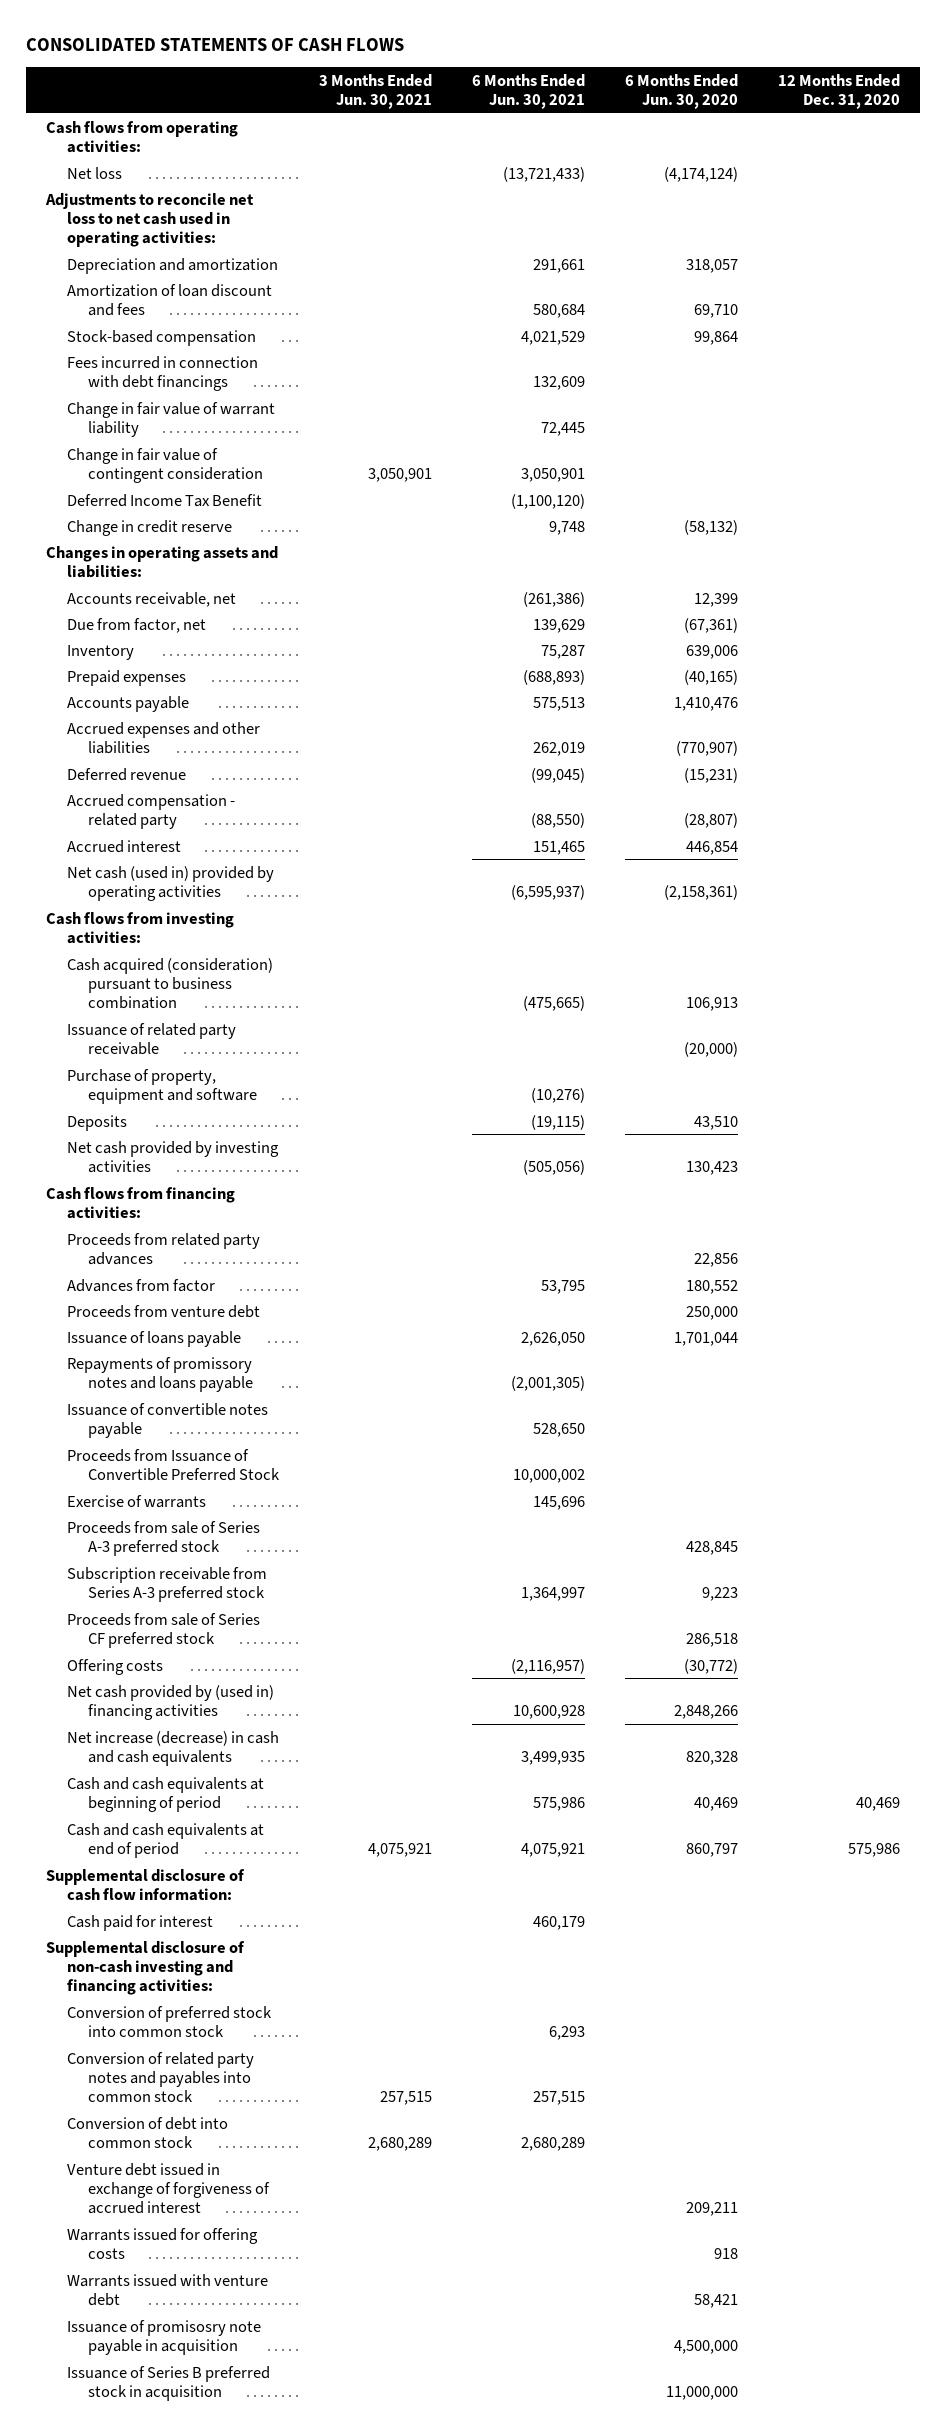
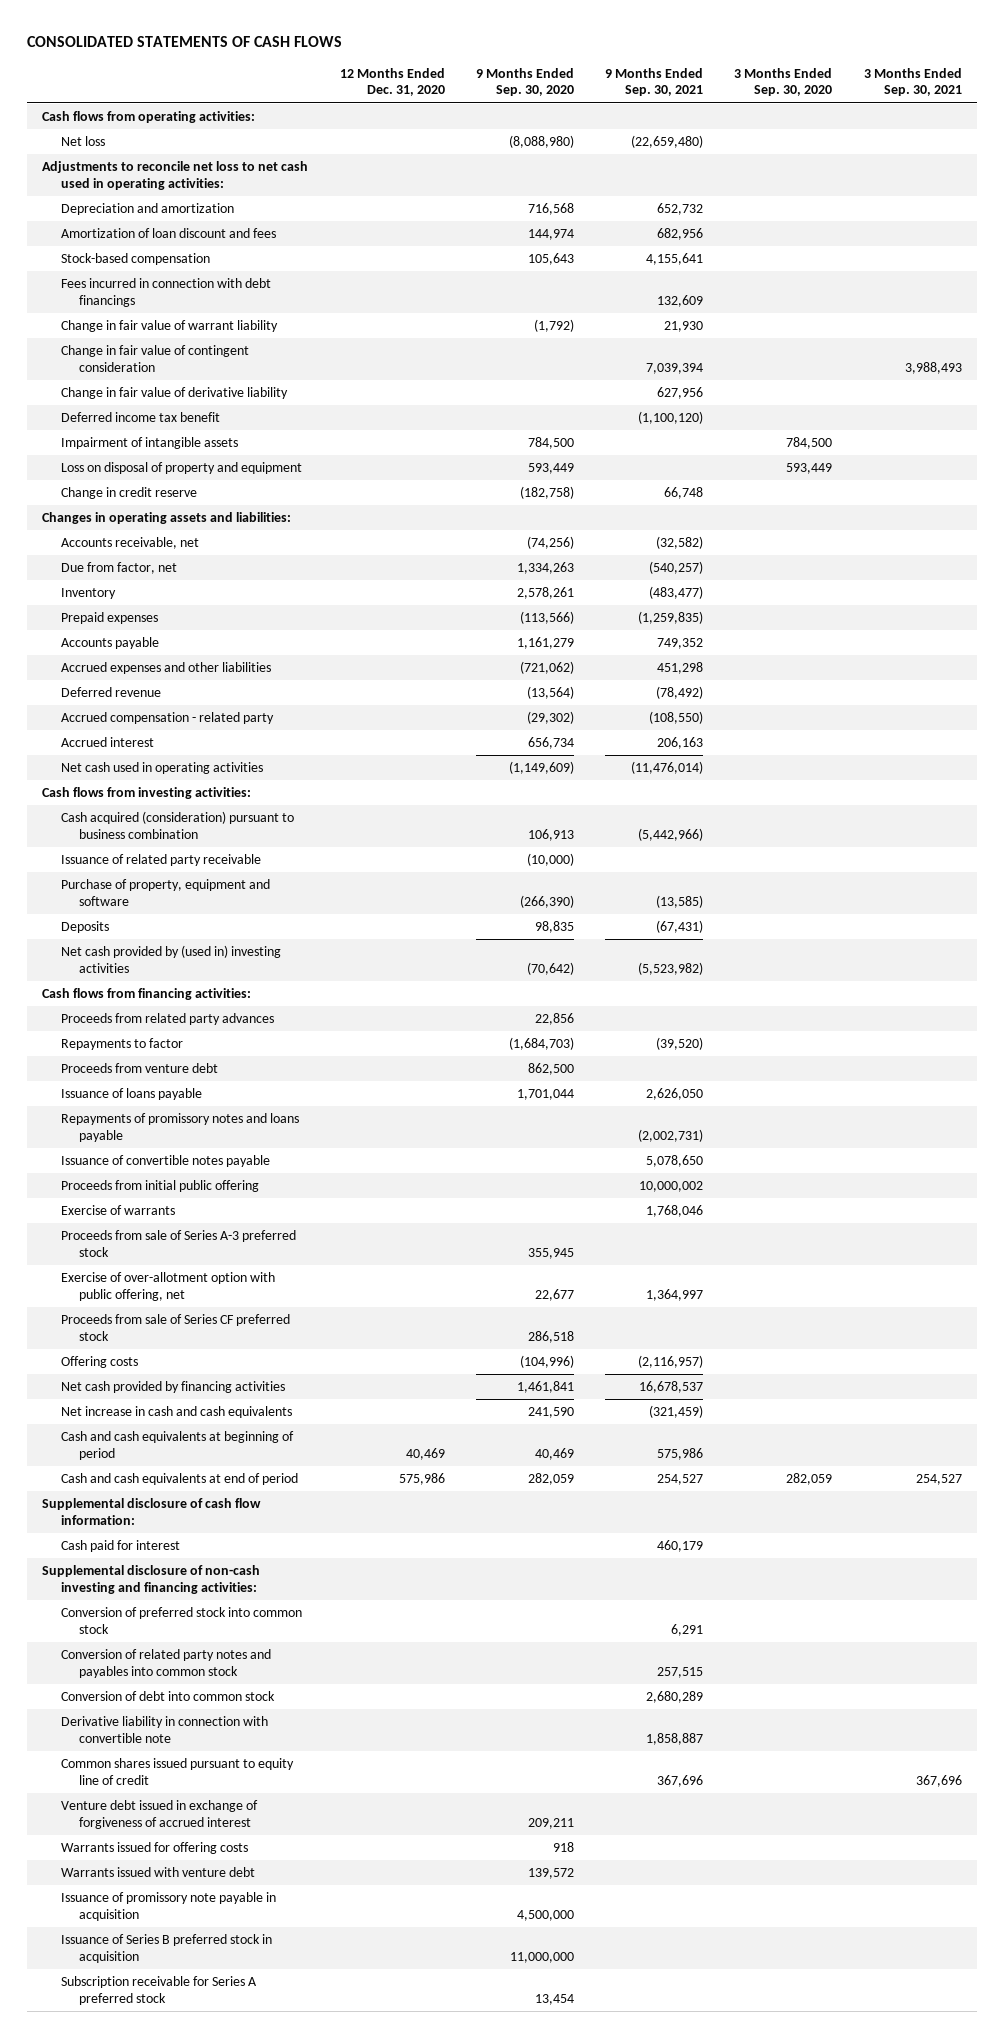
- | 3 Months Ended Jun. 30, 2021 | 6 Months Ended Jun. 30, 2021 | 6 Months Ended Jun. 30, 2020 | 12 Months Ended Dec. 31, 2020
+ | 12 Months Ended Dec. 31, 2020 | 9 Months Ended Sep. 30, 2020 | 9 Months Ended Sep. 30, 2021 | 3 Months Ended Sep. 30, 2020 | 3 Months Ended Sep. 30, 2021
- Deferred Income Tax Benefit | | (1,100,120) | |
+ Change in fair value of derivative liability | | | 627,956 | |
+ Deferred income tax benefit | | | (1,100,120) | |
+ Impairment of intangible assets | | 784,500 | | 784,500 |
+ Loss on disposal of property and equipment | | 593,449 | | 593,449 |
- Net cash (used in) provided by operating activities | | (6,595,937) | (2,158,361) |
+ Net cash used in operating activities | | (1,149,609) | (11,476,014) | |
- Net cash provided by investing activities | | (505,056) | 130,423 |
+ Net cash provided by (used in) investing activities | | (70,642) | (5,523,982) | |
- Advances from factor | | 53,795 | 180,552 |
+ Repayments to factor | | (1,684,703) | (39,520) | |
- Proceeds from Issuance of Convertible Preferred Stock | | 10,000,002 | |
+ Proceeds from initial public offering | | | 10,000,002 | |
- Subscription receivable from Series A-3 preferred stock | | 1,364,997 | 9,223 |
+ Exercise of over-allotment option with public offering, net | | 22,677 | 1,364,997 | |
- Net cash provided by (used in) financing activities | | 10,600,928 | 2,848,266 |
- Net increase (decrease) in cash and cash equivalents | | 3,499,935 | 820,328 |
+ Net cash provided by financing activities | | 1,461,841 | 16,678,537 | |
+ Net increase in cash and cash equivalents | | 241,590 | (321,459) | |
+ Derivative liability in connection with convertible note | | | 1,858,887 | |
+ Common shares issued pursuant to equity line of credit | | | 367,696 | | 367,696
- Issuance of promisosry note payable in acquisition | | | 4,500,000 |
+ Issuance of promissory note payable in acquisition | | 4,500,000 | | |
+ Subscription receivable for Series A preferred stock | | 13,454 | | |

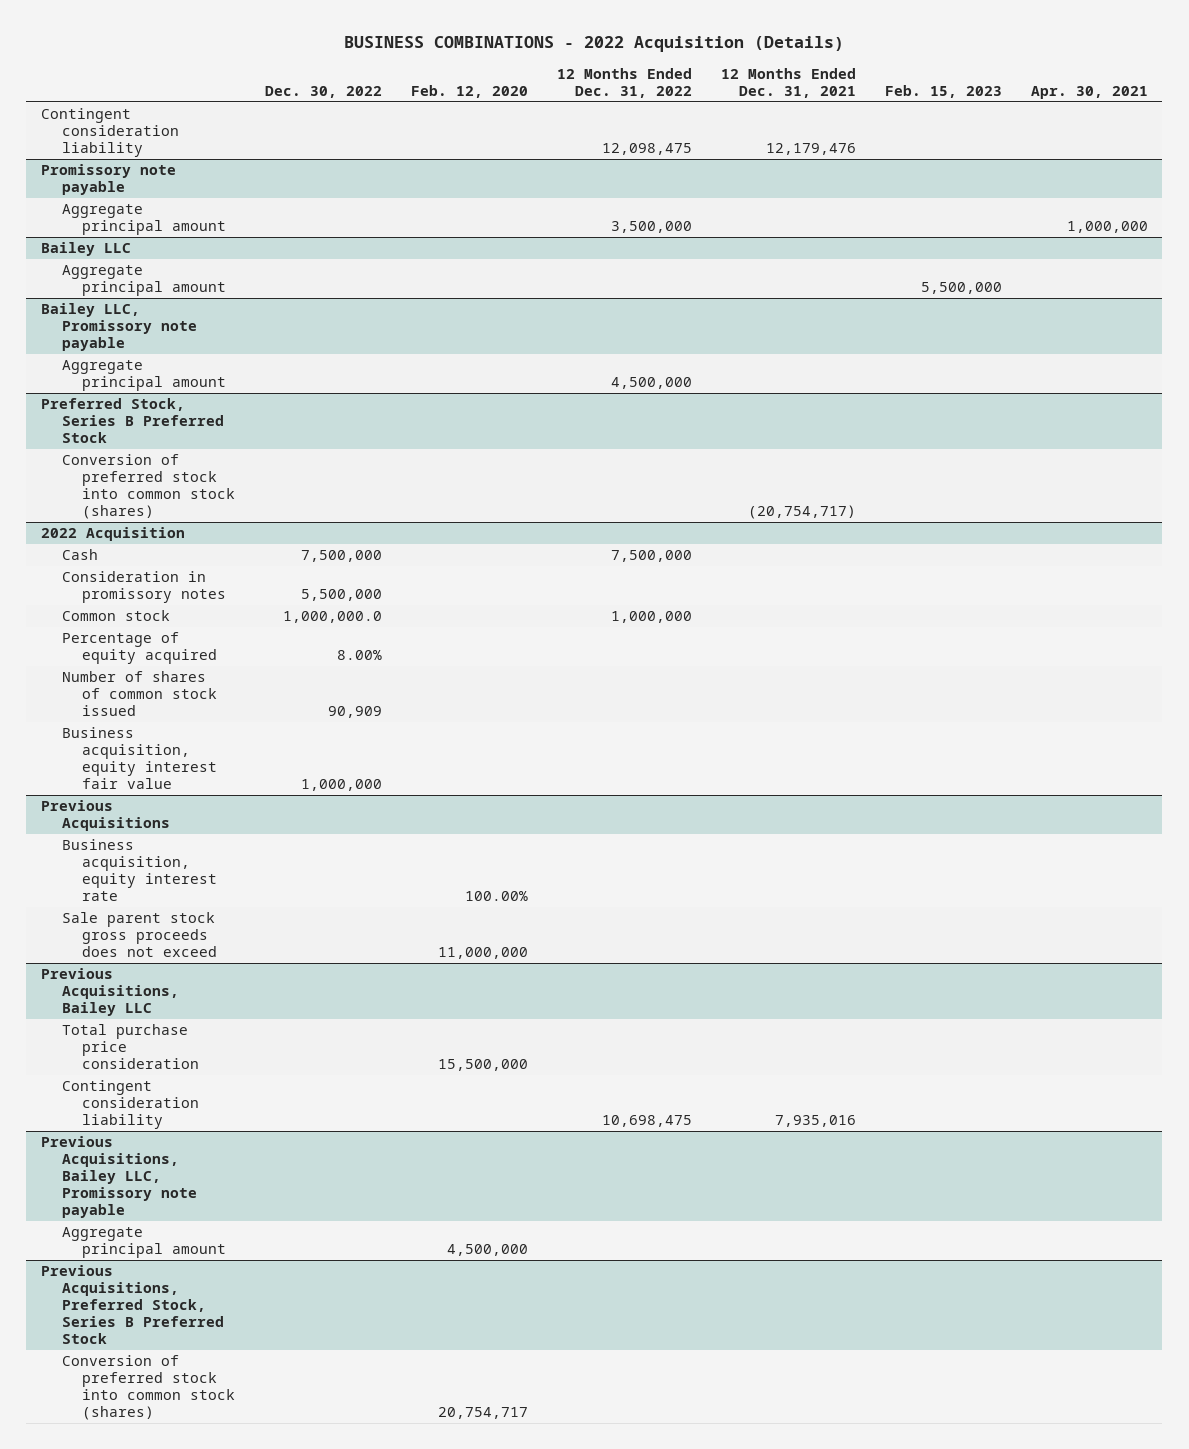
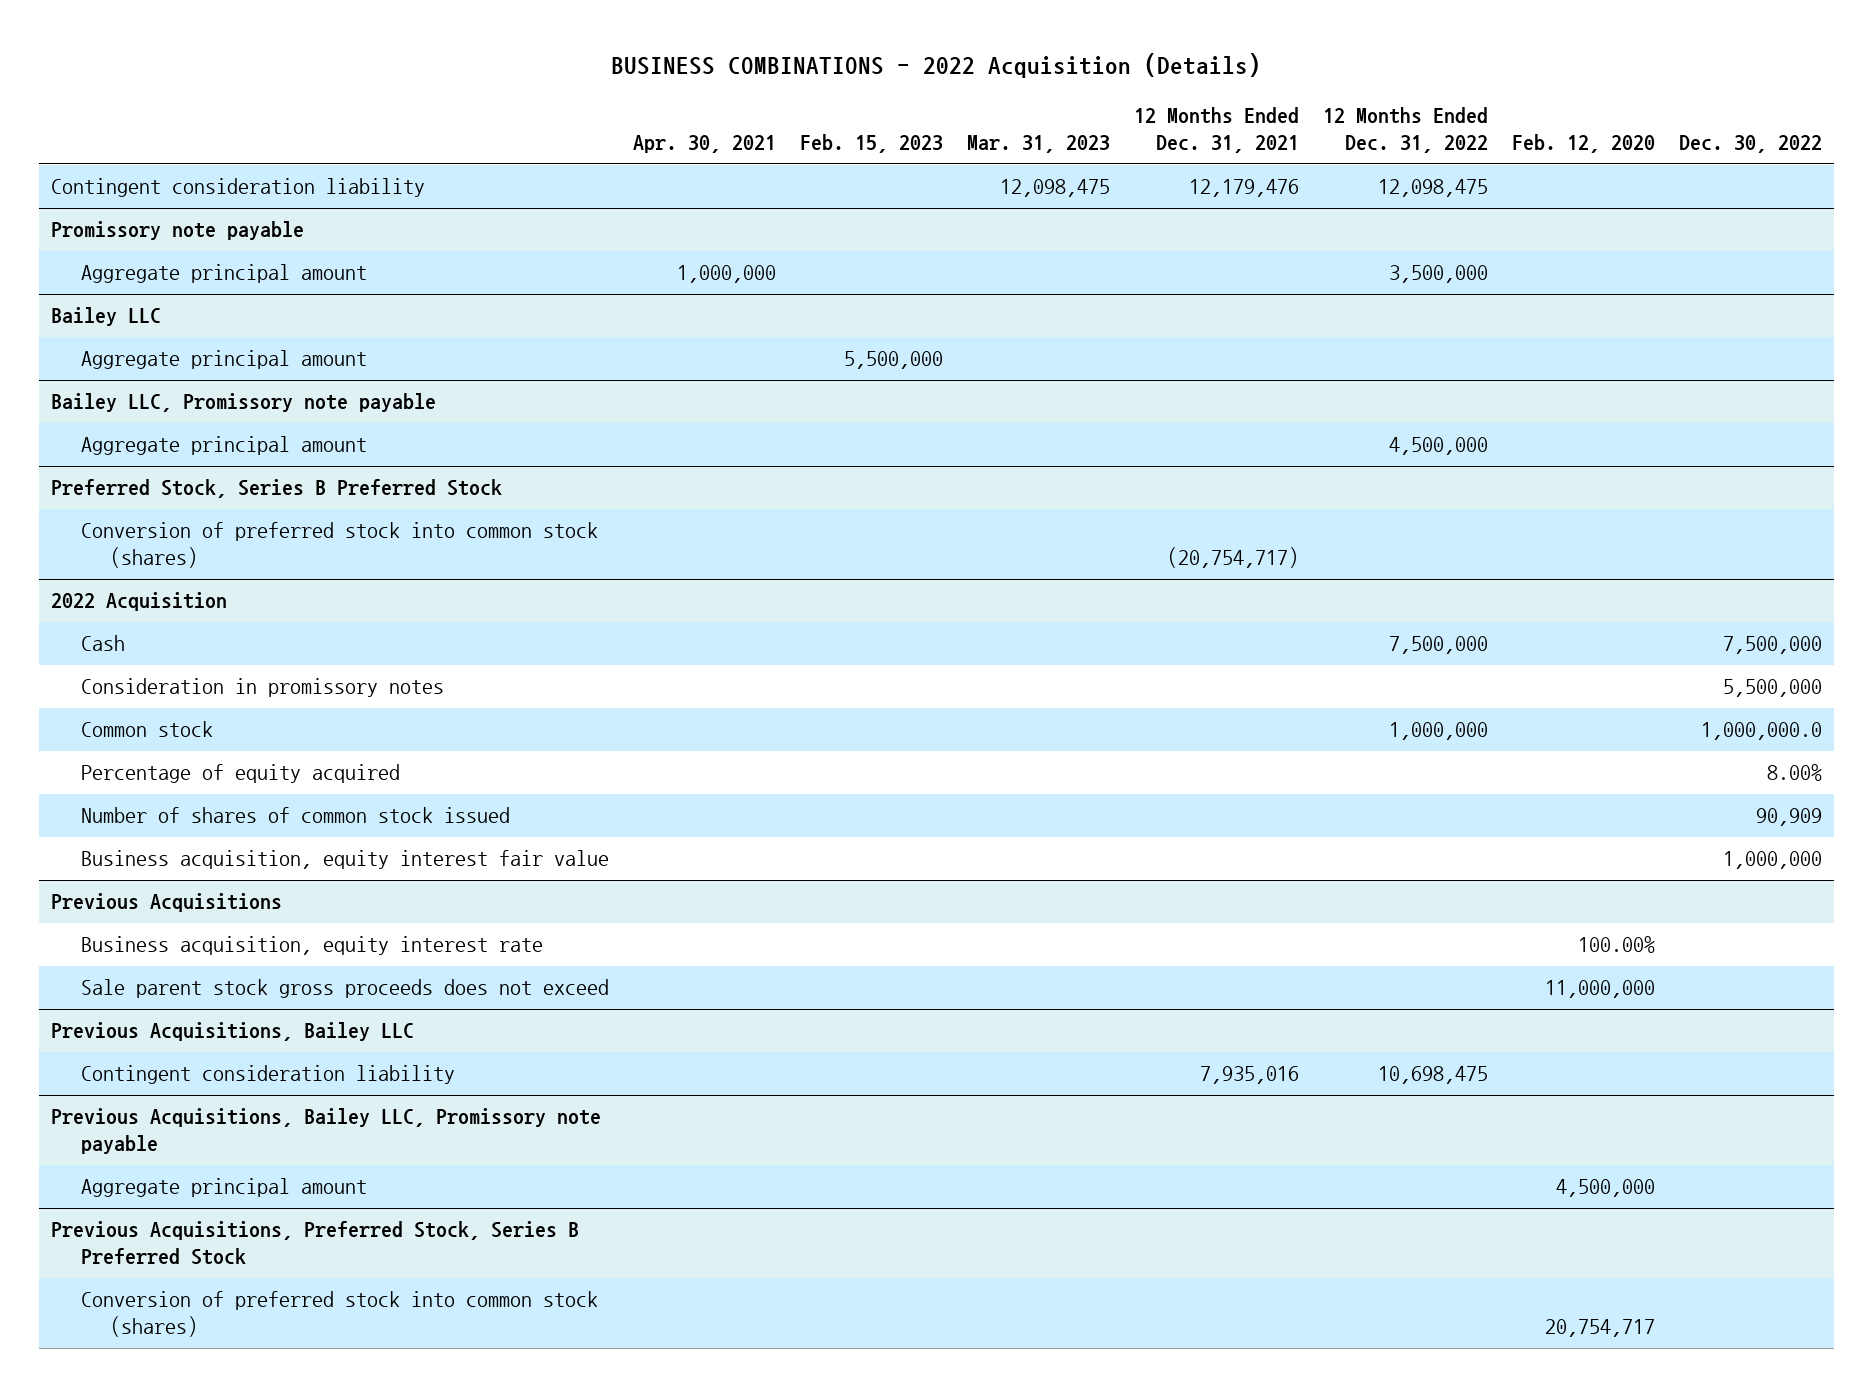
- | Dec. 30, 2022 | Feb. 12, 2020 | 12 Months Ended Dec. 31, 2022 | 12 Months Ended Dec. 31, 2021 | Feb. 15, 2023 | Apr. 30, 2021
+ | Apr. 30, 2021 | Feb. 15, 2023 | Mar. 31, 2023 | 12 Months Ended Dec. 31, 2021 | 12 Months Ended Dec. 31, 2022 | Feb. 12, 2020 | Dec. 30, 2022
@ Previous Acquisitions, Bailey LLC
- Total purchase price consideration | | 15,500,000 | | | |

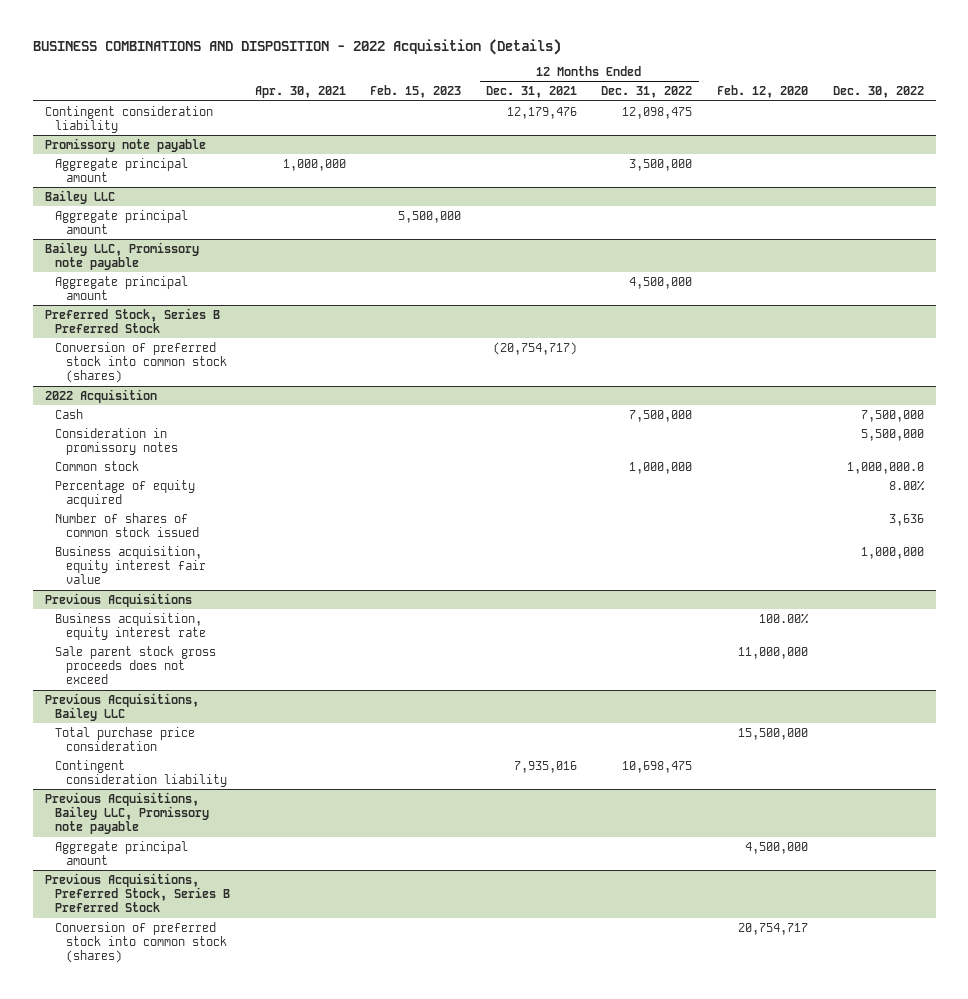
- BUSINESS COMBINATIONS - 2022 Acquisition (Details)
+ BUSINESS COMBINATIONS AND DISPOSITION - 2022 Acquisition (Details)
- | Apr. 30, 2021 | Feb. 15, 2023 | Mar. 31, 2023 | 12 Months Ended Dec. 31, 2021 | 12 Months Ended Dec. 31, 2022 | Feb. 12, 2020 | Dec. 30, 2022
+ | Apr. 30, 2021 | Feb. 15, 2023 | 12 Months Ended Dec. 31, 2021 | 12 Months Ended Dec. 31, 2022 | Feb. 12, 2020 | Dec. 30, 2022
@ 2022 Acquisition
- Number of shares of common stock issued | | | | | | | 90,909
+ Number of shares of common stock issued | | | | | | 3,636
@ Previous Acquisitions, Bailey LLC
+ Total purchase price consideration | | | | | 15,500,000 |

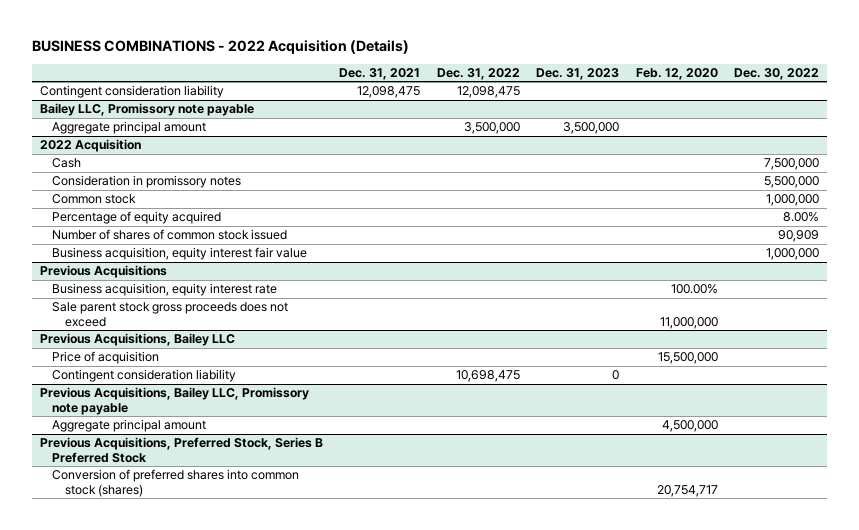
- BUSINESS COMBINATIONS AND DISPOSITION - 2022 Acquisition (Details)
+ BUSINESS COMBINATIONS - 2022 Acquisition (Details)
- | Apr. 30, 2021 | Feb. 15, 2023 | 12 Months Ended Dec. 31, 2021 | 12 Months Ended Dec. 31, 2022 | Feb. 12, 2020 | Dec. 30, 2022
+ | Dec. 31, 2021 | Dec. 31, 2022 | Dec. 31, 2023 | Feb. 12, 2020 | Dec. 30, 2022
- Promissory note payable
- Aggregate principal amount | 1,000,000 | | | 3,500,000 | |
- Bailey LLC
- Aggregate principal amount | | 5,500,000 | | | |
- Preferred Stock, Series B Preferred Stock
- Conversion of preferred stock into common stock (shares) | | | (20,754,717) | | |
@ 2022 Acquisition
- Common stock | | | | 1,000,000 | | 1,000,000.0
+ Common stock | | | | | 1,000,000
- Number of shares of common stock issued | | | | | | 3,636
+ Number of shares of common stock issued | | | | | 90,909
@ Previous Acquisitions, Bailey LLC
- Total purchase price consideration | | | | | 15,500,000 |
+ Price of acquisition | | | | 15,500,000 |
@ Previous Acquisitions, Preferred Stock, Series B Preferred Stock
- Conversion of preferred stock into common stock (shares) | | | | | 20,754,717 |
+ Conversion of preferred shares into common stock (shares) | | | | 20,754,717 |

